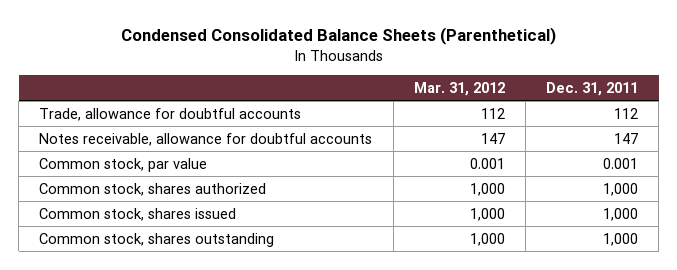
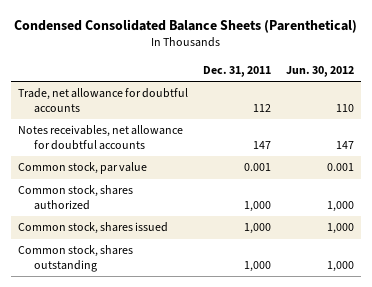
- | Mar. 31, 2012 | Dec. 31, 2011
+ | Dec. 31, 2011 | Jun. 30, 2012
- Trade, allowance for doubtful accounts | 112 | 112
- Notes receivable, allowance for doubtful accounts | 147 | 147
+ Trade, net allowance for doubtful accounts | 112 | 110
+ Notes receivables, net allowance for doubtful accounts | 147 | 147

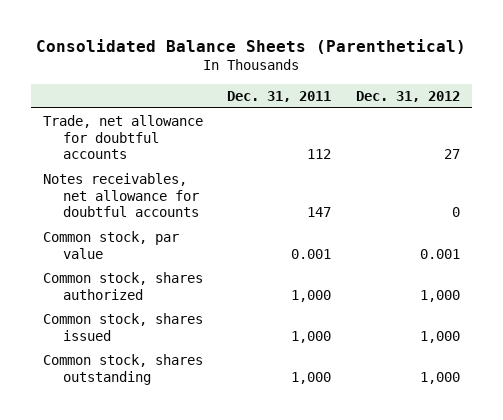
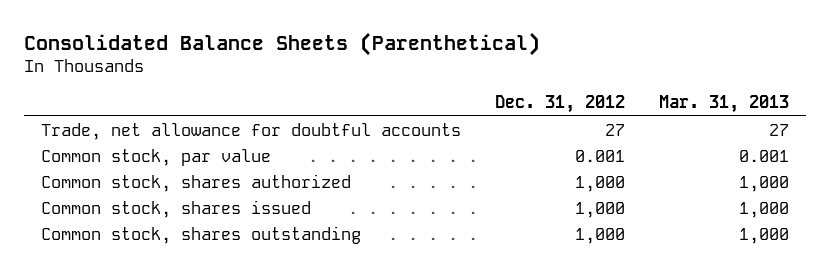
- | Dec. 31, 2011 | Dec. 31, 2012
+ | Dec. 31, 2012 | Mar. 31, 2013
- Notes receivables, net allowance for doubtful accounts | 147 | 0

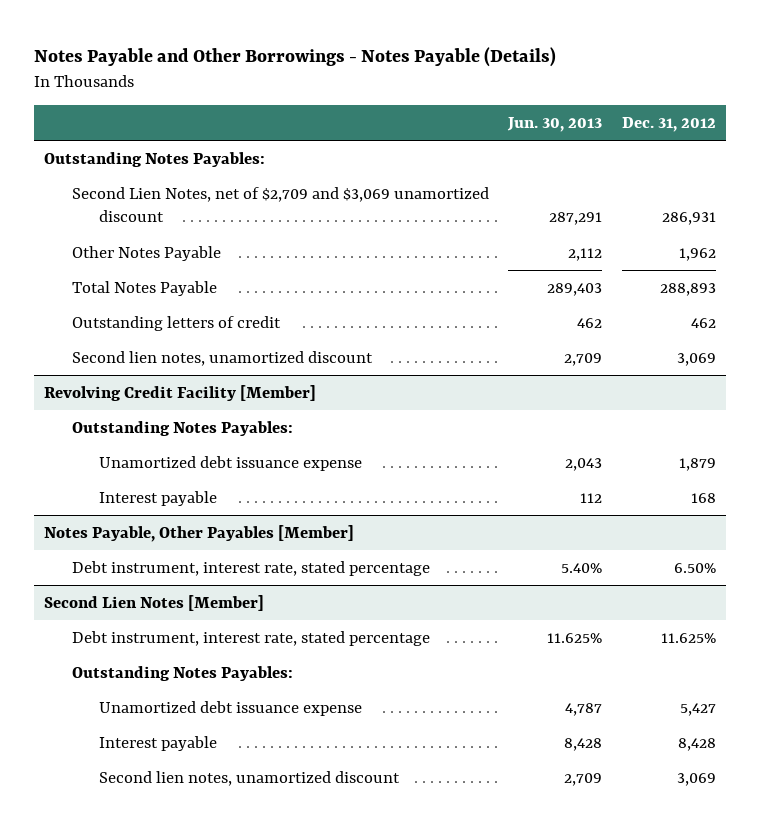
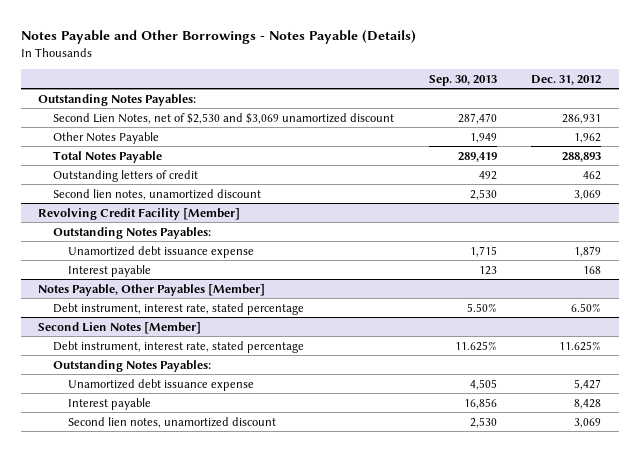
- | Jun. 30, 2013 | Dec. 31, 2012
+ | Sep. 30, 2013 | Dec. 31, 2012
- Second Lien Notes, net of $2,709 and $3,069 unamortized discount | 287,291 | 286,931
+ Second Lien Notes, net of $2,530 and $3,069 unamortized discount | 287,470 | 286,931

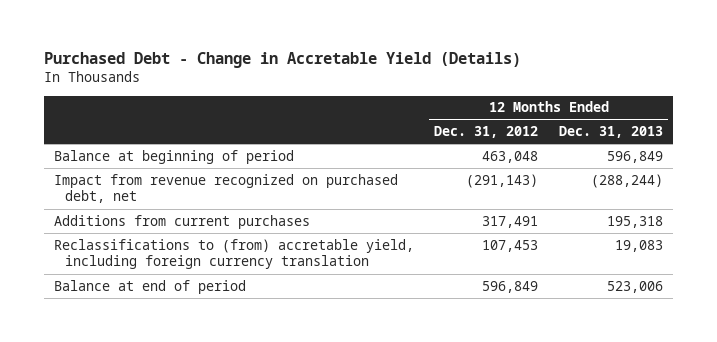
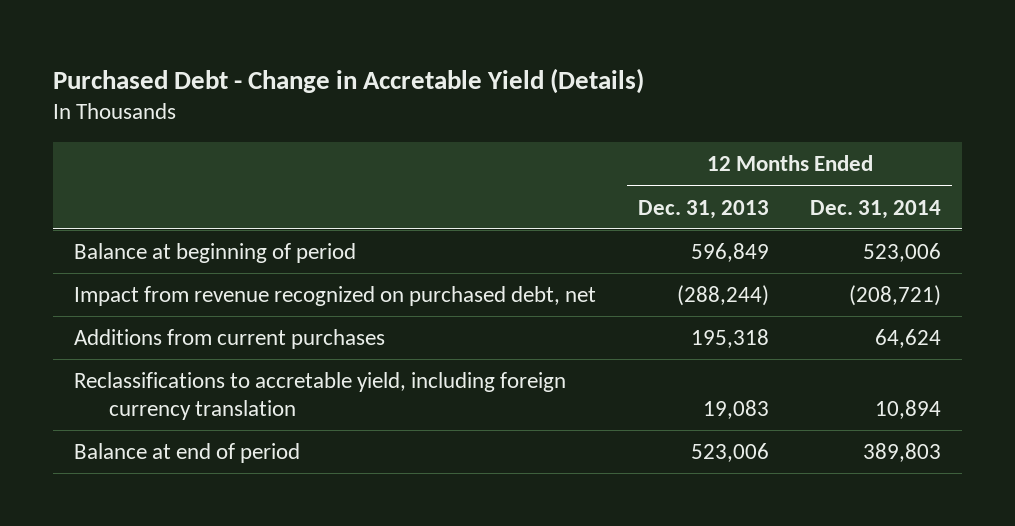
- | 12 Months Ended Dec. 31, 2012 | 12 Months Ended Dec. 31, 2013
+ | 12 Months Ended Dec. 31, 2013 | 12 Months Ended Dec. 31, 2014
- Reclassifications to (from) accretable yield, including foreign currency translation | 107,453 | 19,083
+ Reclassifications to accretable yield, including foreign currency translation | 19,083 | 10,894

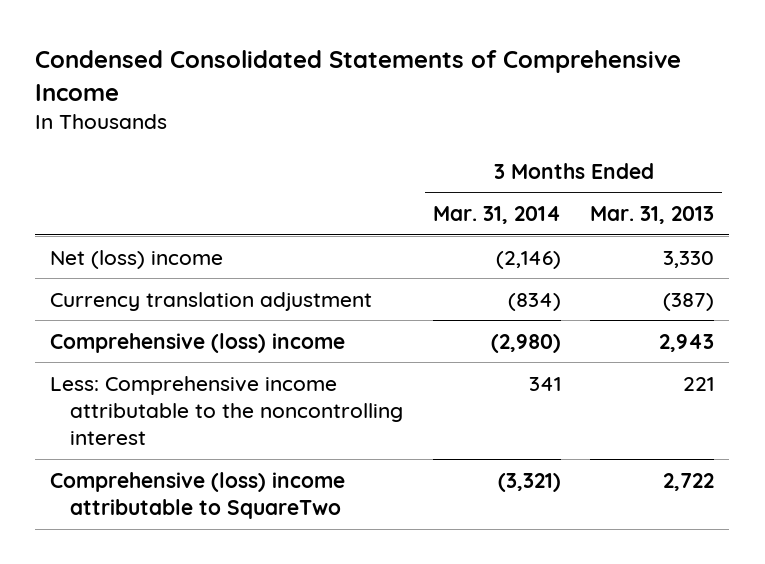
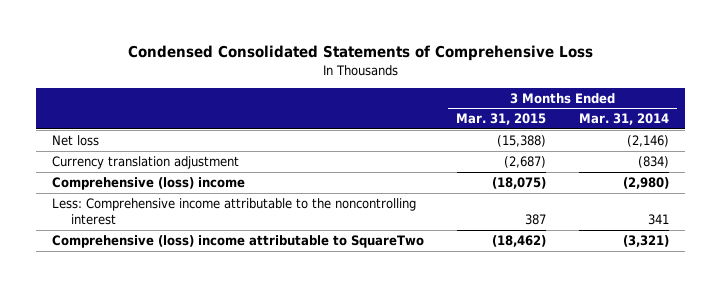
- Condensed Consolidated Statements of Comprehensive Income
+ Condensed Consolidated Statements of Comprehensive Loss
- | 3 Months Ended Mar. 31, 2014 | 3 Months Ended Mar. 31, 2013
+ | 3 Months Ended Mar. 31, 2015 | 3 Months Ended Mar. 31, 2014
- Net (loss) income | (2,146) | 3,330
+ Net loss | (15,388) | (2,146)

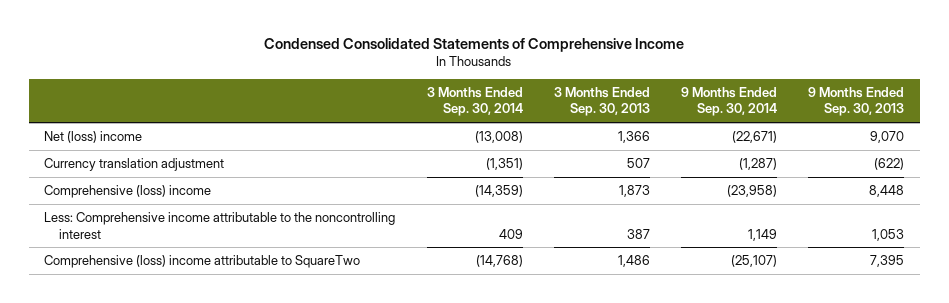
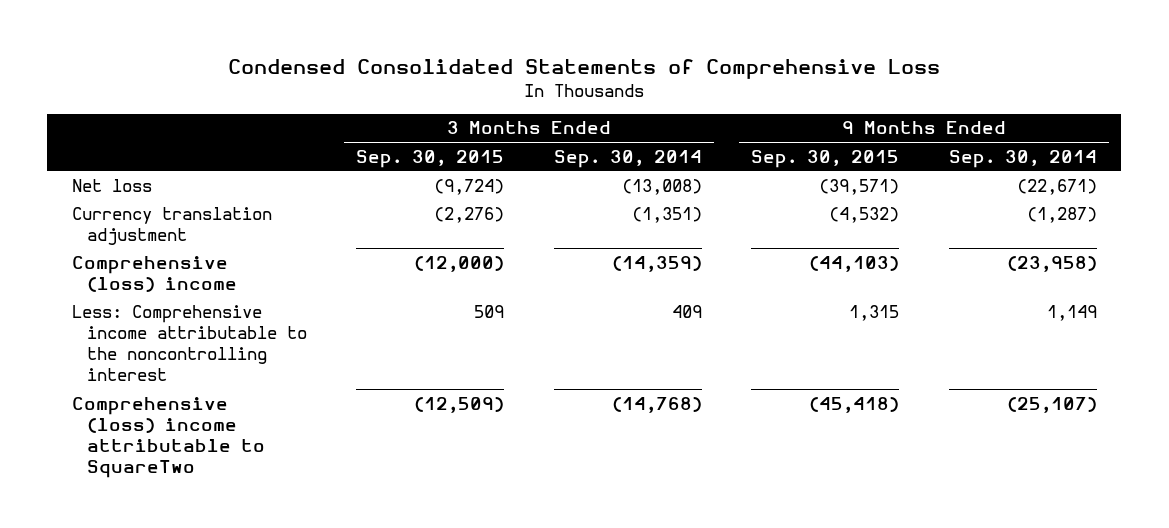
- Condensed Consolidated Statements of Comprehensive Income
+ Condensed Consolidated Statements of Comprehensive Loss
- | 3 Months Ended Sep. 30, 2014 | 3 Months Ended Sep. 30, 2013 | 9 Months Ended Sep. 30, 2014 | 9 Months Ended Sep. 30, 2013
+ | 3 Months Ended Sep. 30, 2015 | 3 Months Ended Sep. 30, 2014 | 9 Months Ended Sep. 30, 2015 | 9 Months Ended Sep. 30, 2014
- Net (loss) income | (13,008) | 1,366 | (22,671) | 9,070
+ Net loss | (9,724) | (13,008) | (39,571) | (22,671)

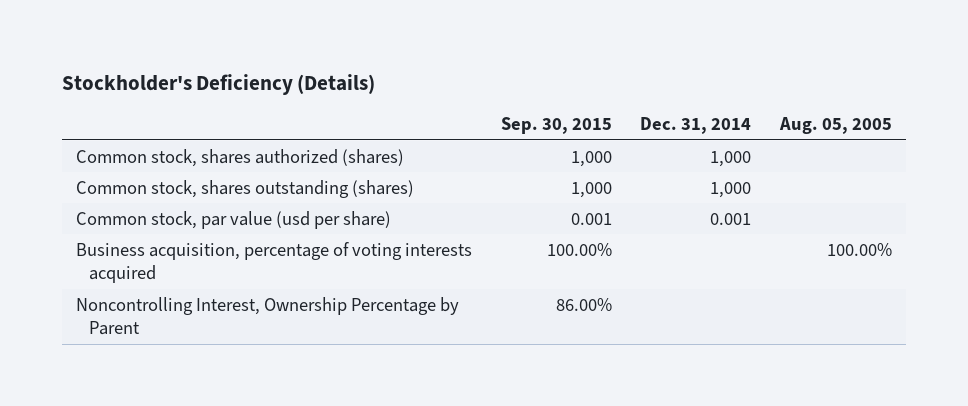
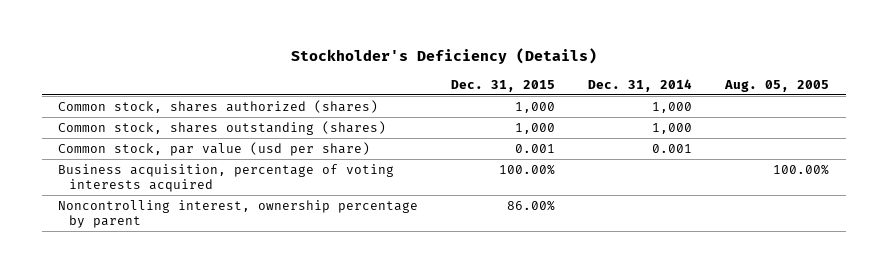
- | Sep. 30, 2015 | Dec. 31, 2014 | Aug. 05, 2005
+ | Dec. 31, 2015 | Dec. 31, 2014 | Aug. 05, 2005
- Noncontrolling Interest, Ownership Percentage by Parent | 86.00% | |
+ Noncontrolling interest, ownership percentage by parent | 86.00% | |

